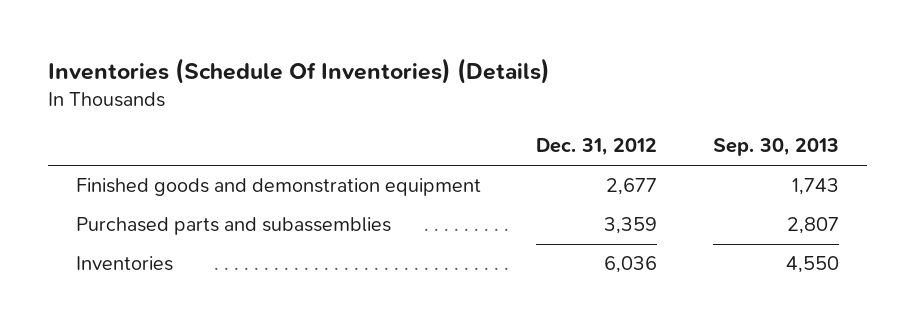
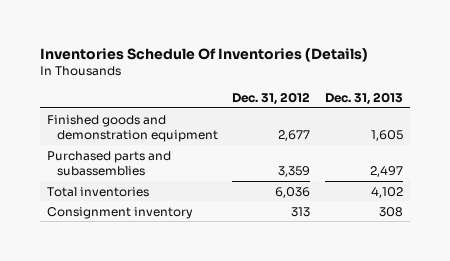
- Inventories (Schedule Of Inventories) (Details)
+ Inventories Schedule Of Inventories (Details)
- | Dec. 31, 2012 | Sep. 30, 2013
+ | Dec. 31, 2012 | Dec. 31, 2013
- Inventories | 6,036 | 4,550
+ Total inventories | 6,036 | 4,102
+ Consignment inventory | 313 | 308

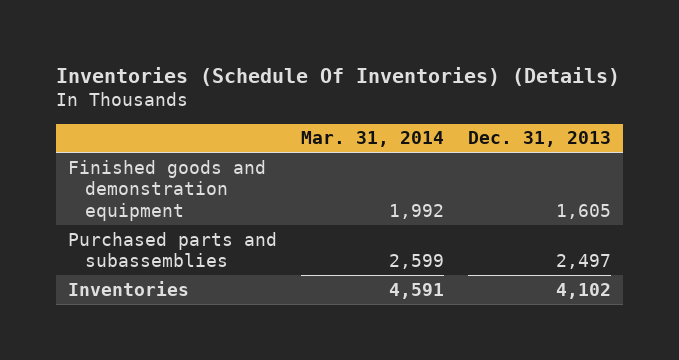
- Inventories Schedule Of Inventories (Details)
+ Inventories (Schedule Of Inventories) (Details)
- | Dec. 31, 2012 | Dec. 31, 2013
+ | Mar. 31, 2014 | Dec. 31, 2013
- Total inventories | 6,036 | 4,102
- Consignment inventory | 313 | 308
+ Inventories | 4,591 | 4,102

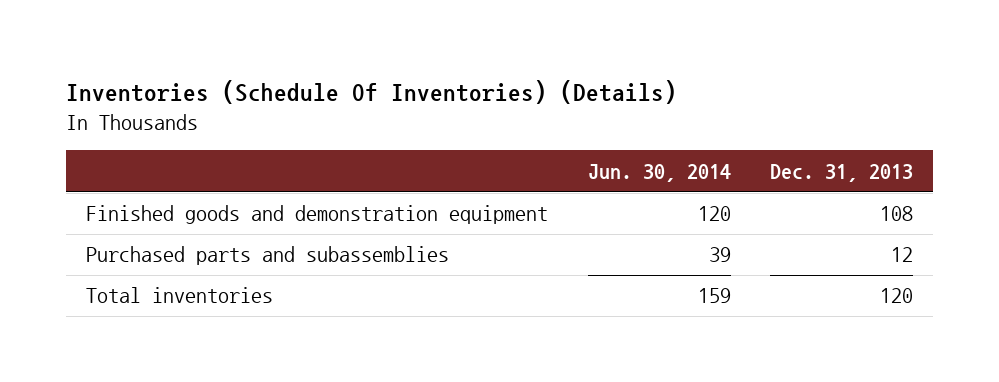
- | Mar. 31, 2014 | Dec. 31, 2013
+ | Jun. 30, 2014 | Dec. 31, 2013
- Finished goods and demonstration equipment | 1,992 | 1,605
- Purchased parts and subassemblies | 2,599 | 2,497
- Inventories | 4,591 | 4,102
+ Finished goods and demonstration equipment | 120 | 108
+ Purchased parts and subassemblies | 39 | 12
+ Total inventories | 159 | 120

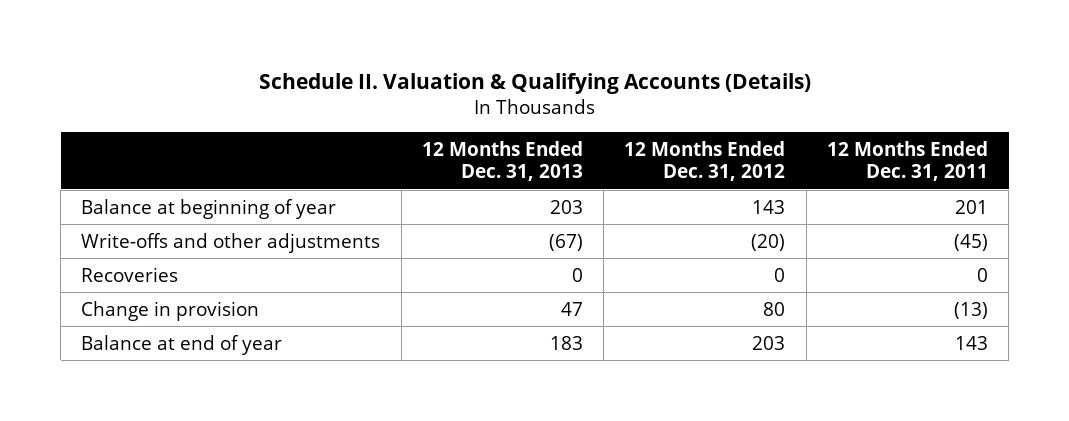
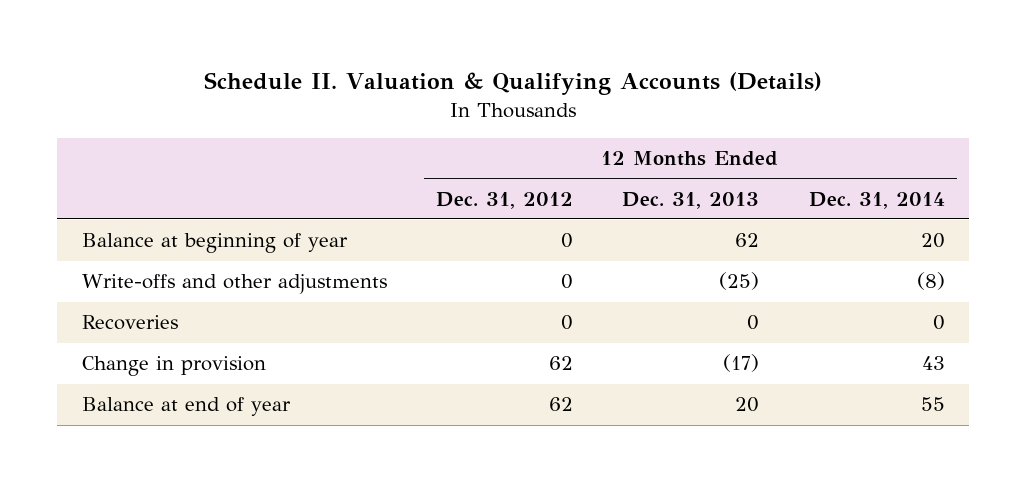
- | 12 Months Ended Dec. 31, 2013 | 12 Months Ended Dec. 31, 2012 | 12 Months Ended Dec. 31, 2011
+ | 12 Months Ended Dec. 31, 2012 | 12 Months Ended Dec. 31, 2013 | 12 Months Ended Dec. 31, 2014
- Balance at beginning of year | 203 | 143 | 201
- Write-offs and other adjustments | (67) | (20) | (45)
+ Balance at beginning of year | 0 | 62 | 20
+ Write-offs and other adjustments | 0 | (25) | (8)
- Change in provision | 47 | 80 | (13)
- Balance at end of year | 183 | 203 | 143
+ Change in provision | 62 | (17) | 43
+ Balance at end of year | 62 | 20 | 55

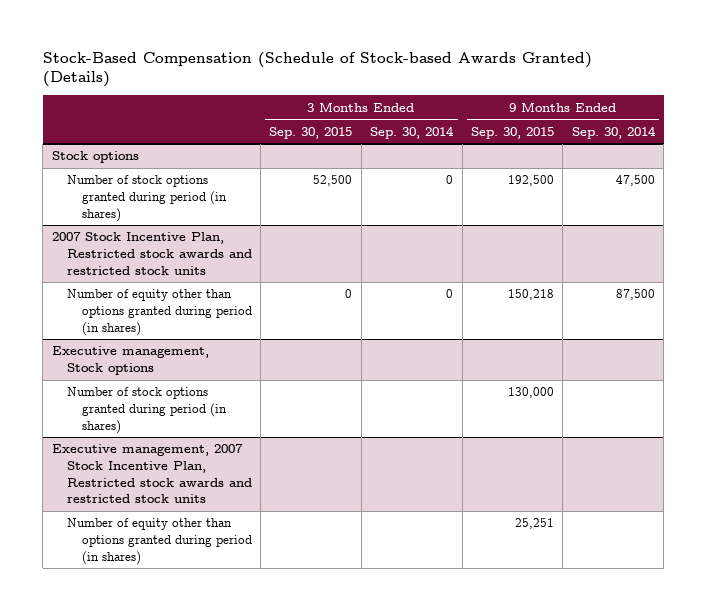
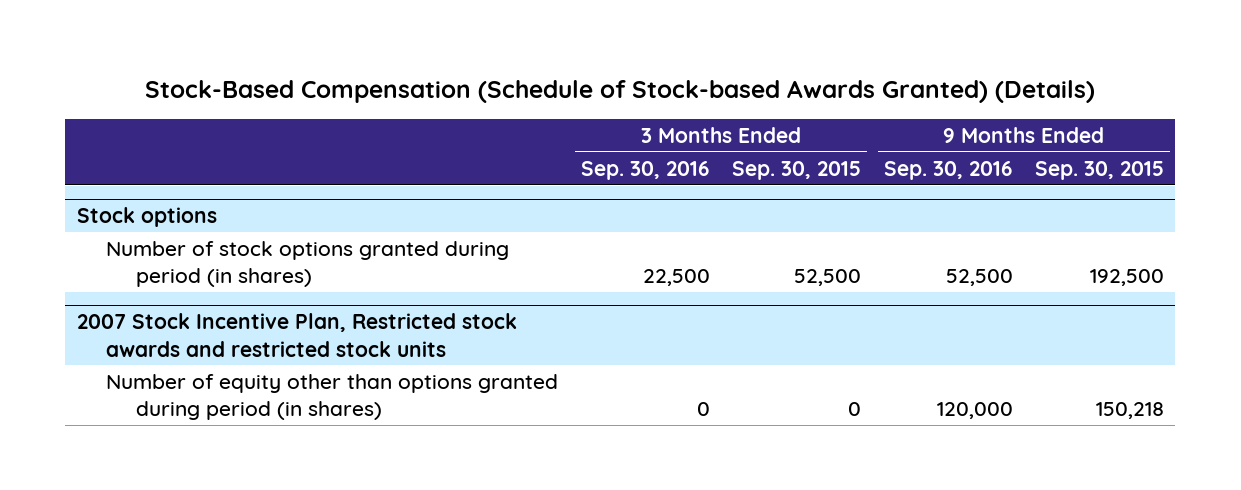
- | 3 Months Ended Sep. 30, 2015 | 3 Months Ended Sep. 30, 2014 | 9 Months Ended Sep. 30, 2015 | 9 Months Ended Sep. 30, 2014
+ | 3 Months Ended Sep. 30, 2016 | 3 Months Ended Sep. 30, 2015 | 9 Months Ended Sep. 30, 2016 | 9 Months Ended Sep. 30, 2015
- Executive management, Stock options
- Number of stock options granted during period (in shares) | | | 130,000 |
- Executive management, 2007 Stock Incentive Plan, Restricted stock awards and restricted stock units
- Number of equity other than options granted during period (in shares) | | | 25,251 |

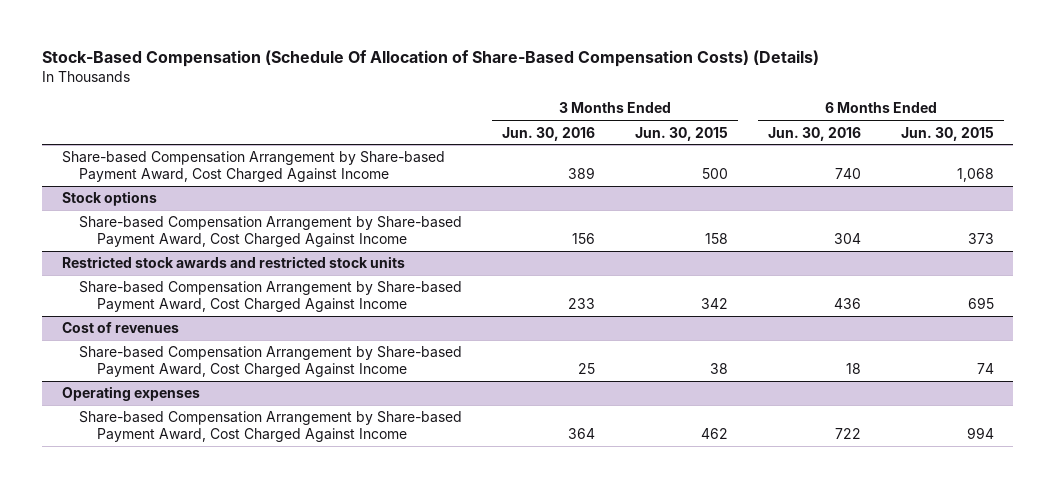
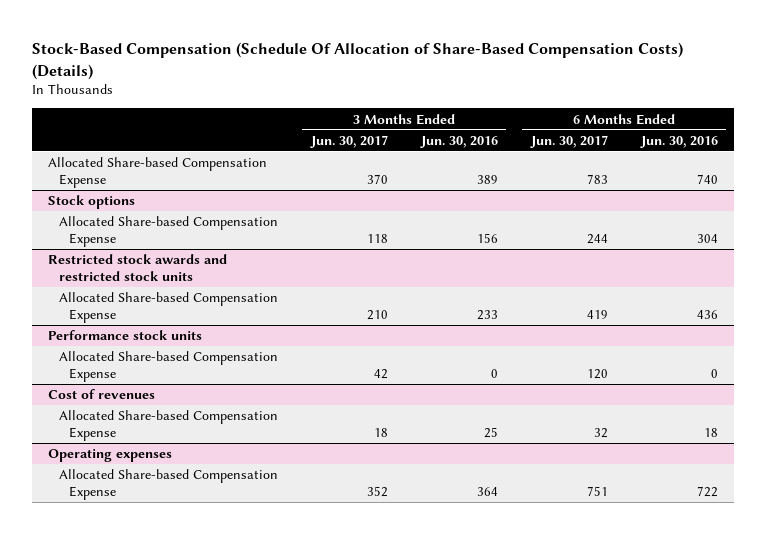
- | 3 Months Ended Jun. 30, 2016 | 3 Months Ended Jun. 30, 2015 | 6 Months Ended Jun. 30, 2016 | 6 Months Ended Jun. 30, 2015
+ | 3 Months Ended Jun. 30, 2017 | 3 Months Ended Jun. 30, 2016 | 6 Months Ended Jun. 30, 2017 | 6 Months Ended Jun. 30, 2016
- Share-based Compensation Arrangement by Share-based Payment Award, Cost Charged Against Income | 389 | 500 | 740 | 1,068
+ Allocated Share-based Compensation Expense | 370 | 389 | 783 | 740
@ Stock options
- Share-based Compensation Arrangement by Share-based Payment Award, Cost Charged Against Income | 156 | 158 | 304 | 373
+ Allocated Share-based Compensation Expense | 118 | 156 | 244 | 304
@ Restricted stock awards and restricted stock units
- Share-based Compensation Arrangement by Share-based Payment Award, Cost Charged Against Income | 233 | 342 | 436 | 695
+ Allocated Share-based Compensation Expense | 210 | 233 | 419 | 436
+ Performance stock units
+ Allocated Share-based Compensation Expense | 42 | 0 | 120 | 0
@ Cost of revenues
- Share-based Compensation Arrangement by Share-based Payment Award, Cost Charged Against Income | 25 | 38 | 18 | 74
+ Allocated Share-based Compensation Expense | 18 | 25 | 32 | 18
@ Operating expenses
- Share-based Compensation Arrangement by Share-based Payment Award, Cost Charged Against Income | 364 | 462 | 722 | 994
+ Allocated Share-based Compensation Expense | 352 | 364 | 751 | 722

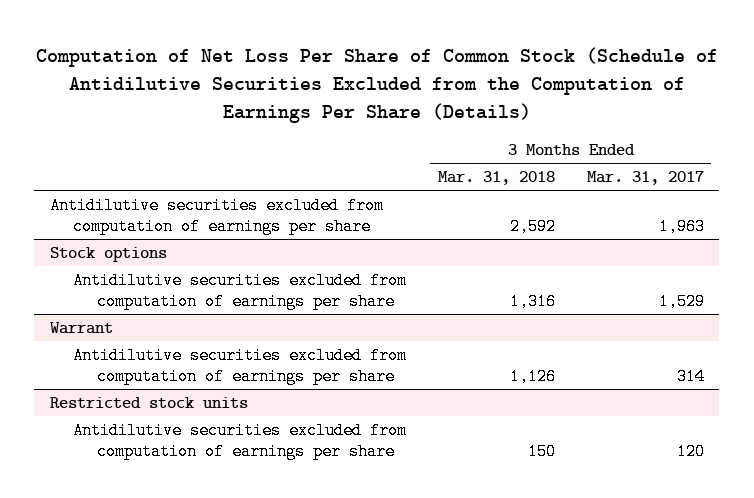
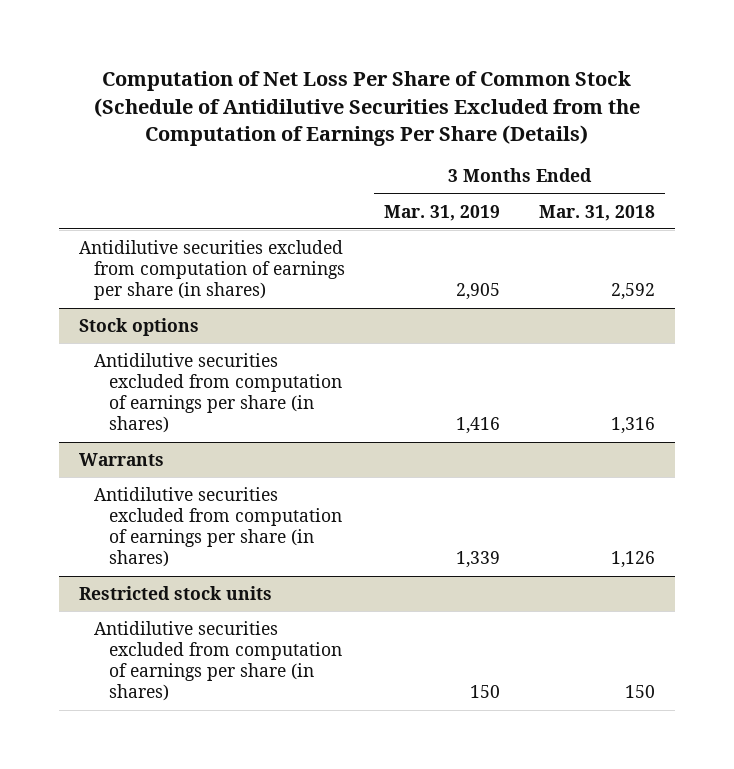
- | 3 Months Ended Mar. 31, 2018 | 3 Months Ended Mar. 31, 2017
+ | 3 Months Ended Mar. 31, 2019 | 3 Months Ended Mar. 31, 2018
- Antidilutive securities excluded from computation of earnings per share | 2,592 | 1,963
+ Antidilutive securities excluded from computation of earnings per share (in shares) | 2,905 | 2,592
@ Stock options
- Antidilutive securities excluded from computation of earnings per share | 1,316 | 1,529
- Warrant
- Antidilutive securities excluded from computation of earnings per share | 1,126 | 314
@ Stock options
+ Antidilutive securities excluded from computation of earnings per share (in shares) | 1,416 | 1,316
+ Warrants
+ Antidilutive securities excluded from computation of earnings per share (in shares) | 1,339 | 1,126
@ Restricted stock units
- Antidilutive securities excluded from computation of earnings per share | 150 | 120
+ Antidilutive securities excluded from computation of earnings per share (in shares) | 150 | 150

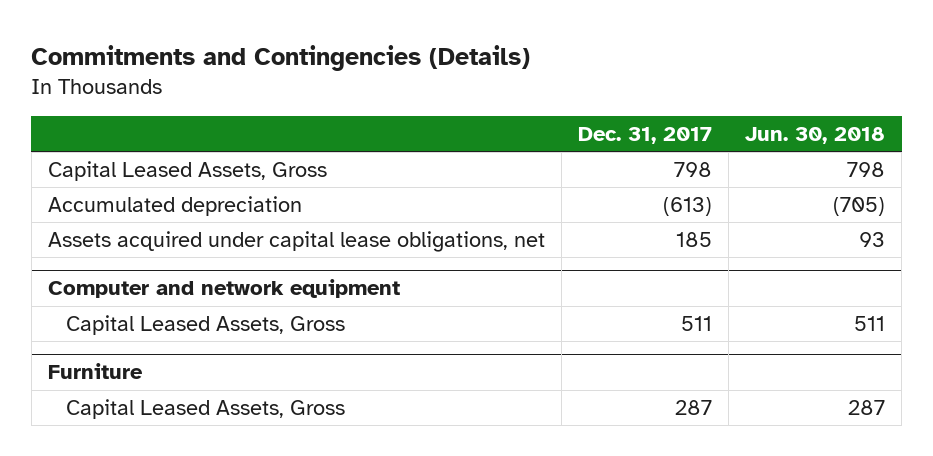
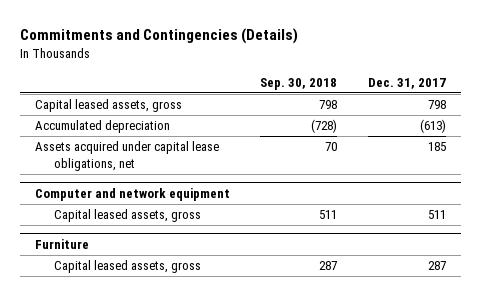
- | Dec. 31, 2017 | Jun. 30, 2018
+ | Sep. 30, 2018 | Dec. 31, 2017
- Capital Leased Assets, Gross | 798 | 798
+ Capital leased assets, gross | 798 | 798
@ Computer and network equipment
- Capital Leased Assets, Gross | 511 | 511
+ Capital leased assets, gross | 511 | 511
@ Furniture
- Capital Leased Assets, Gross | 287 | 287
+ Capital leased assets, gross | 287 | 287

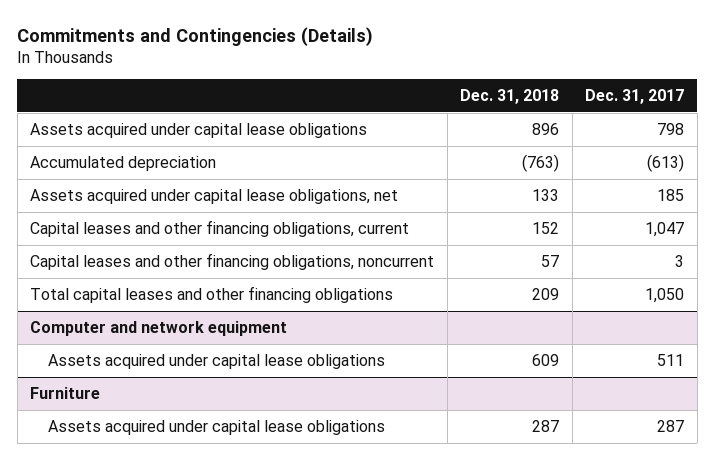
- | Sep. 30, 2018 | Dec. 31, 2017
+ | Dec. 31, 2018 | Dec. 31, 2017
- Capital leased assets, gross | 798 | 798
+ Assets acquired under capital lease obligations | 896 | 798
+ Capital leases and other financing obligations, current | 152 | 1,047
+ Capital leases and other financing obligations, noncurrent | 57 | 3
+ Total capital leases and other financing obligations | 209 | 1,050
@ Computer and network equipment
- Capital leased assets, gross | 511 | 511
+ Assets acquired under capital lease obligations | 609 | 511
@ Furniture
- Capital leased assets, gross | 287 | 287
+ Assets acquired under capital lease obligations | 287 | 287

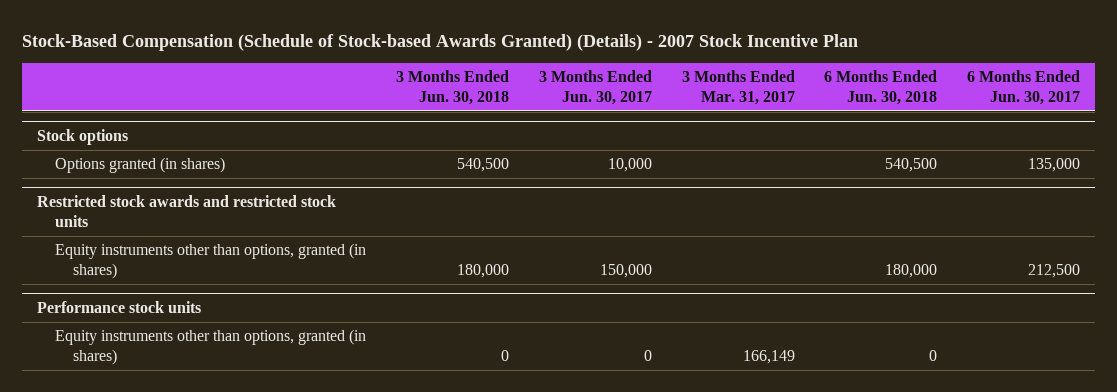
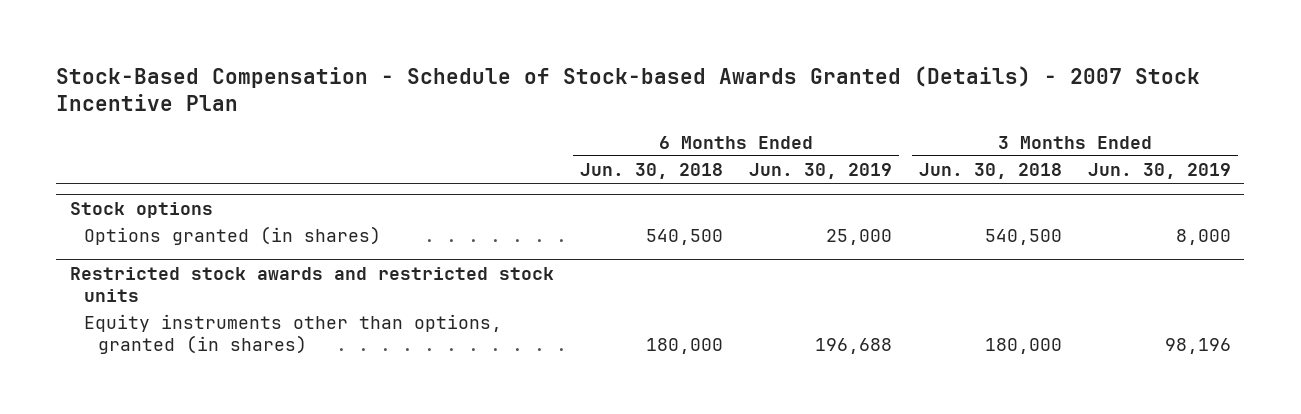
- Stock-Based Compensation (Schedule of Stock-based Awards Granted) (Details) - 2007 Stock Incentive Plan
+ Stock-Based Compensation - Schedule of Stock-based Awards Granted (Details) - 2007 Stock Incentive Plan
- | 3 Months Ended Jun. 30, 2018 | 3 Months Ended Jun. 30, 2017 | 3 Months Ended Mar. 31, 2017 | 6 Months Ended Jun. 30, 2018 | 6 Months Ended Jun. 30, 2017
+ | 6 Months Ended Jun. 30, 2018 | 6 Months Ended Jun. 30, 2019 | 3 Months Ended Jun. 30, 2018 | 3 Months Ended Jun. 30, 2019
- Performance stock units
- Equity instruments other than options, granted (in shares) | 0 | 0 | 166,149 | 0 |

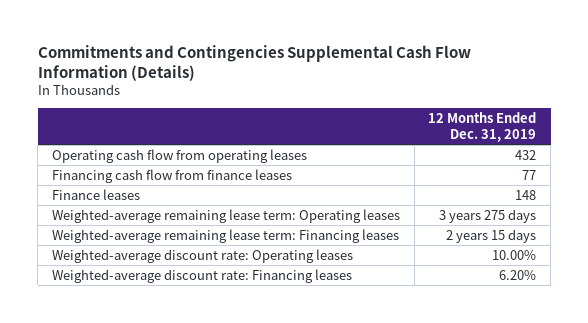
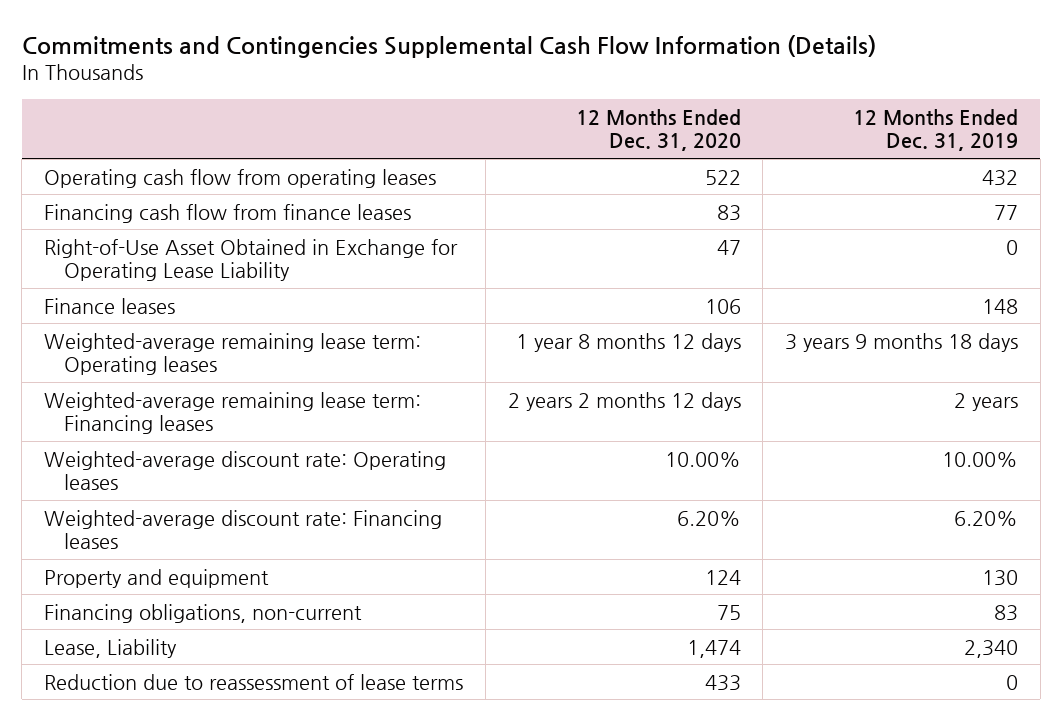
- | 12 Months Ended Dec. 31, 2019
+ | 12 Months Ended Dec. 31, 2020 | 12 Months Ended Dec. 31, 2019
+ Right-of-Use Asset Obtained in Exchange for Operating Lease Liability | 47 | 0
- Weighted-average remaining lease term: Operating leases | 3 years 275 days
- Weighted-average remaining lease term: Financing leases | 2 years 15 days
+ Weighted-average remaining lease term: Operating leases | 1 year 8 months 12 days | 3 years 9 months 18 days
+ Weighted-average remaining lease term: Financing leases | 2 years 2 months 12 days | 2 years
+ Property and equipment | 124 | 130
+ Financing obligations, non-current | 75 | 83
+ Lease, Liability | 1,474 | 2,340
+ Reduction due to reassessment of lease terms | 433 | 0

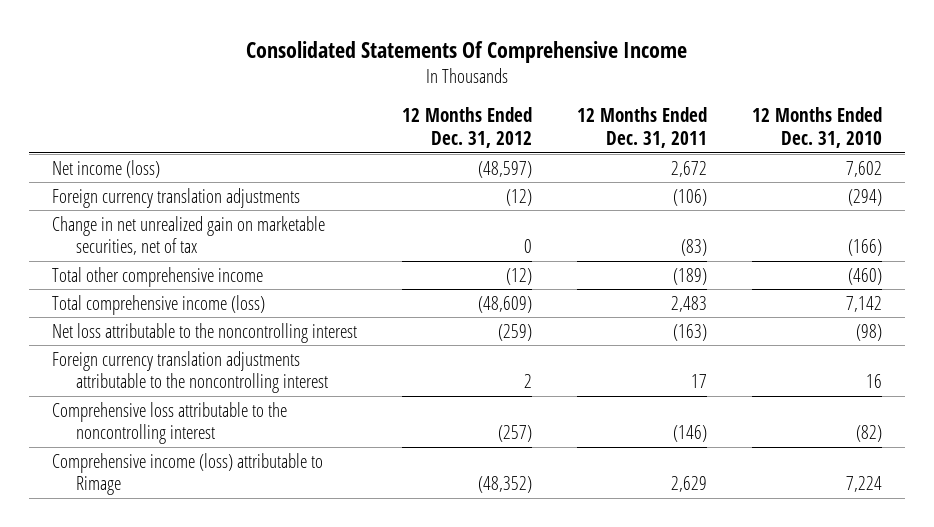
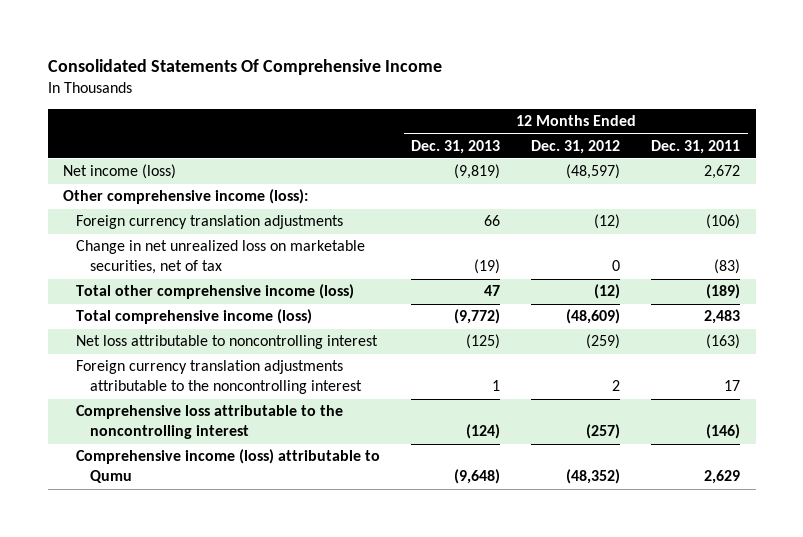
- | 12 Months Ended Dec. 31, 2012 | 12 Months Ended Dec. 31, 2011 | 12 Months Ended Dec. 31, 2010
+ | 12 Months Ended Dec. 31, 2013 | 12 Months Ended Dec. 31, 2012 | 12 Months Ended Dec. 31, 2011
+ Other comprehensive income (loss):
- Change in net unrealized gain on marketable securities, net of tax | 0 | (83) | (166)
- Total other comprehensive income | (12) | (189) | (460)
+ Change in net unrealized loss on marketable securities, net of tax | (19) | 0 | (83)
+ Total other comprehensive income (loss) | 47 | (12) | (189)
- Net loss attributable to the noncontrolling interest | (259) | (163) | (98)
+ Net loss attributable to noncontrolling interest | (125) | (259) | (163)
- Comprehensive income (loss) attributable to Rimage | (48,352) | 2,629 | 7,224
+ Comprehensive income (loss) attributable to Qumu | (9,648) | (48,352) | 2,629

